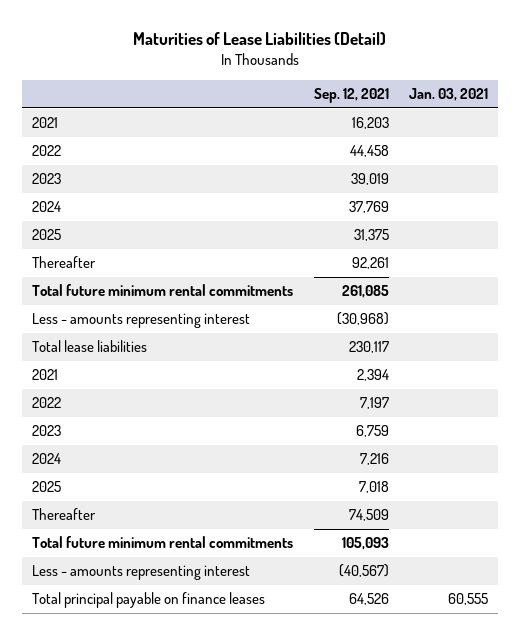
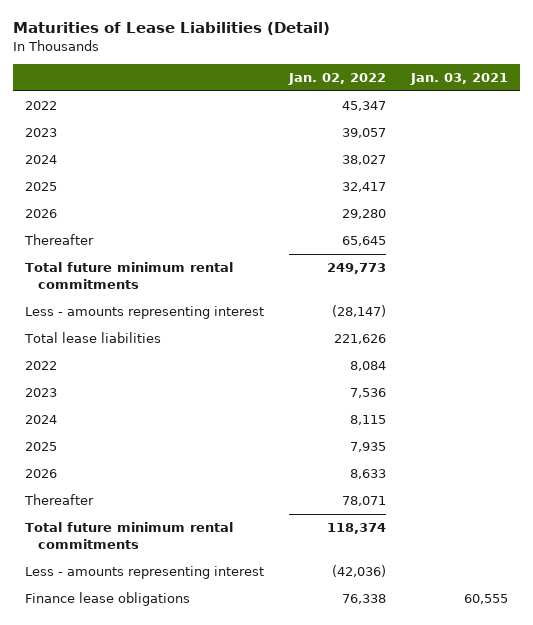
- | Sep. 12, 2021 | Jan. 03, 2021
+ | Jan. 02, 2022 | Jan. 03, 2021
- 2021 | 16,203 |
+ 2026 | 29,280 |
- 2021 | 2,394 |
+ 2026 | 8,633 |
- Total principal payable on finance leases | 64,526 | 60,555
+ Finance lease obligations | 76,338 | 60,555

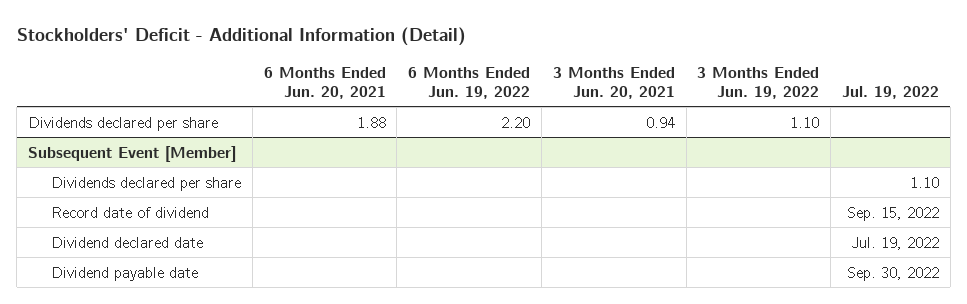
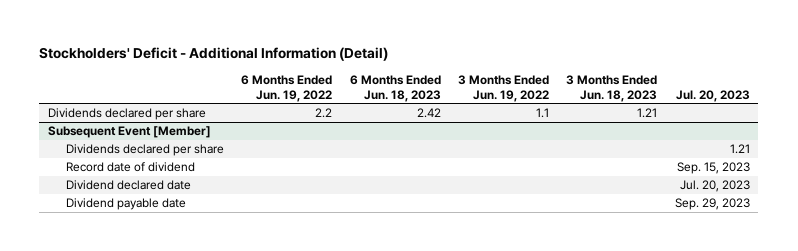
- | 6 Months Ended Jun. 20, 2021 | 6 Months Ended Jun. 19, 2022 | 3 Months Ended Jun. 20, 2021 | 3 Months Ended Jun. 19, 2022 | Jul. 19, 2022
+ | 6 Months Ended Jun. 19, 2022 | 6 Months Ended Jun. 18, 2023 | 3 Months Ended Jun. 19, 2022 | 3 Months Ended Jun. 18, 2023 | Jul. 20, 2023
- Dividends declared per share | 1.88 | 2.20 | 0.94 | 1.10 |
+ Dividends declared per share | 2.2 | 2.42 | 1.1 | 1.21 |

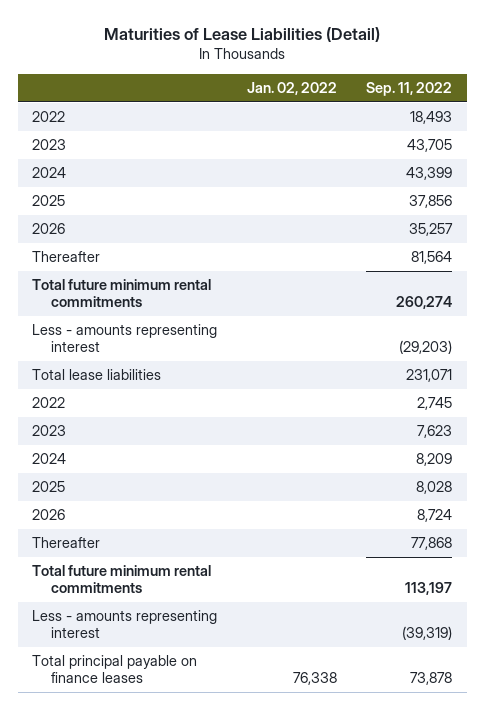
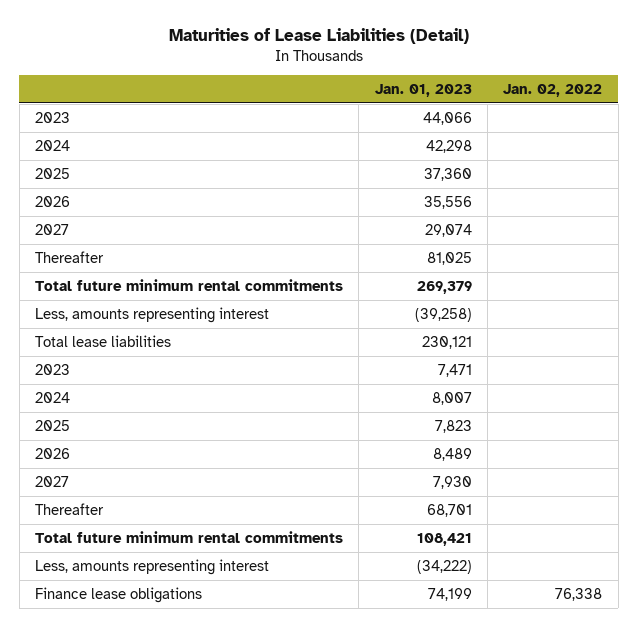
- | Jan. 02, 2022 | Sep. 11, 2022
+ | Jan. 01, 2023 | Jan. 02, 2022
- 2022 | | 18,493
+ 2027 | 29,074 |
- Less - amounts representing interest | | (29,203)
+ Less, amounts representing interest | (39,258) |
- 2022 | | 2,745
+ 2027 | 7,930 |
- Less - amounts representing interest | | (39,319)
- Total principal payable on finance leases | 76,338 | 73,878
+ Less, amounts representing interest | (34,222) |
+ Finance lease obligations | 74,199 | 76,338

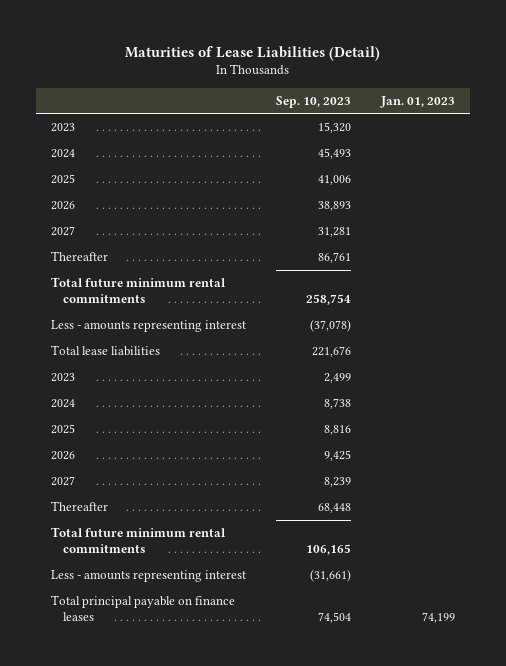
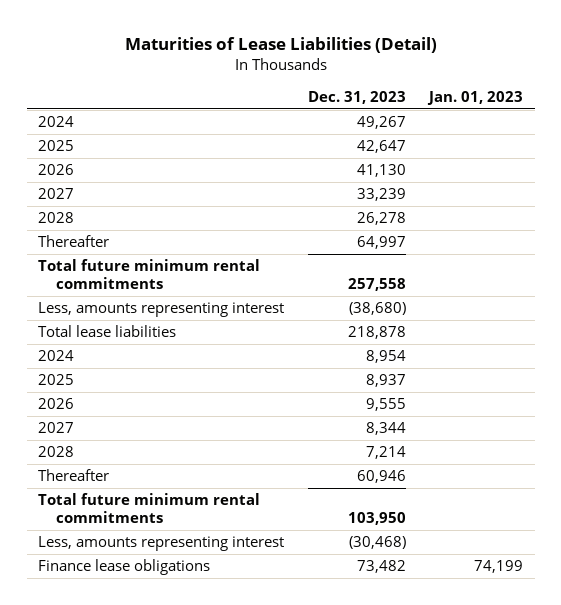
- | Sep. 10, 2023 | Jan. 01, 2023
+ | Dec. 31, 2023 | Jan. 01, 2023
- 2023 | 15,320 |
+ 2028 | 26,278 |
- Less - amounts representing interest | (37,078) |
+ Less, amounts representing interest | (38,680) |
- 2023 | 2,499 |
+ 2028 | 7,214 |
- Less - amounts representing interest | (31,661) |
- Total principal payable on finance leases | 74,504 | 74,199
+ Less, amounts representing interest | (30,468) |
+ Finance lease obligations | 73,482 | 74,199

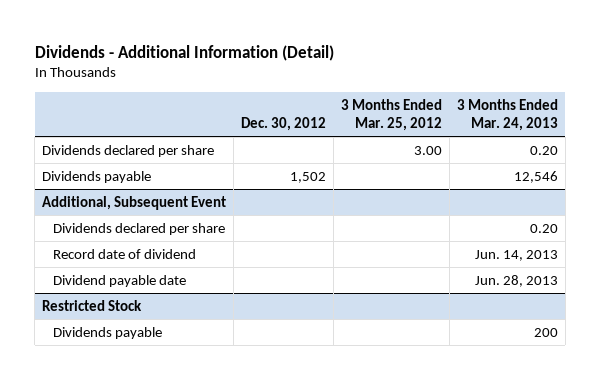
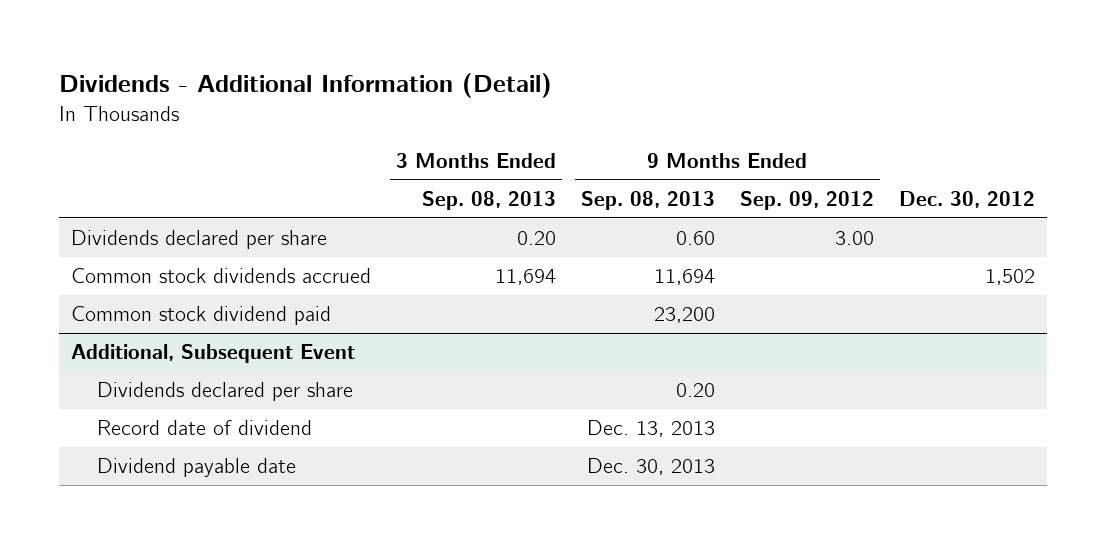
- | Dec. 30, 2012 | 3 Months Ended Mar. 25, 2012 | 3 Months Ended Mar. 24, 2013
+ | 3 Months Ended Sep. 08, 2013 | 9 Months Ended Sep. 08, 2013 | 9 Months Ended Sep. 09, 2012 | Dec. 30, 2012
- Dividends payable | 1,502 | | 12,546
+ Common stock dividends accrued | 11,694 | 11,694 | | 1,502
+ Common stock dividend paid | | 23,200 | |
- Restricted Stock
- Dividends payable | | | 200

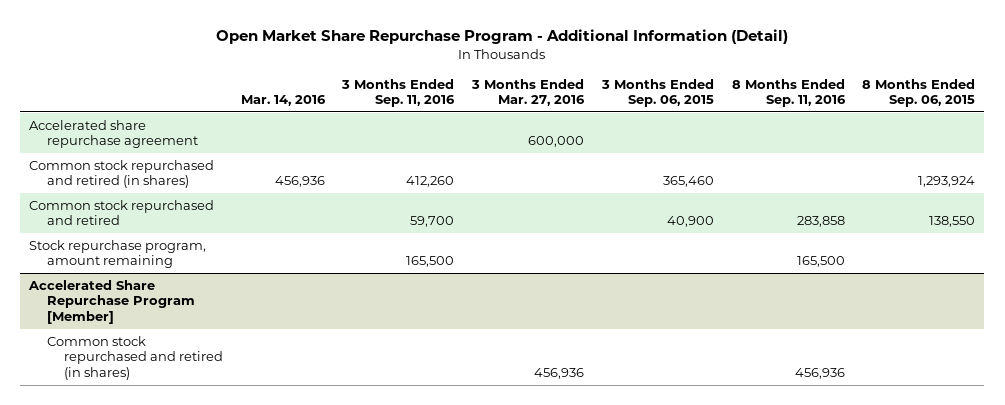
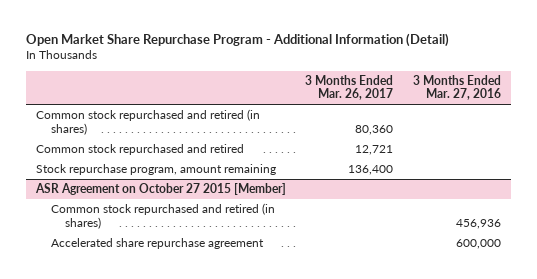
- | Mar. 14, 2016 | 3 Months Ended Sep. 11, 2016 | 3 Months Ended Mar. 27, 2016 | 3 Months Ended Sep. 06, 2015 | 8 Months Ended Sep. 11, 2016 | 8 Months Ended Sep. 06, 2015
+ | 3 Months Ended Mar. 26, 2017 | 3 Months Ended Mar. 27, 2016
- Accelerated share repurchase agreement | | | 600,000 | | |
- Accelerated Share Repurchase Program [Member]
+ ASR Agreement on October 27 2015 [Member]
+ Accelerated share repurchase agreement | | 600,000

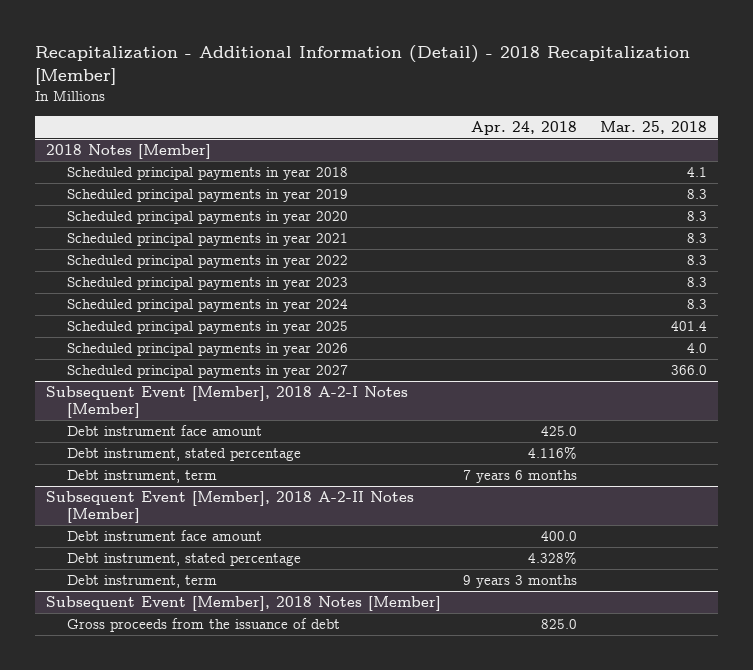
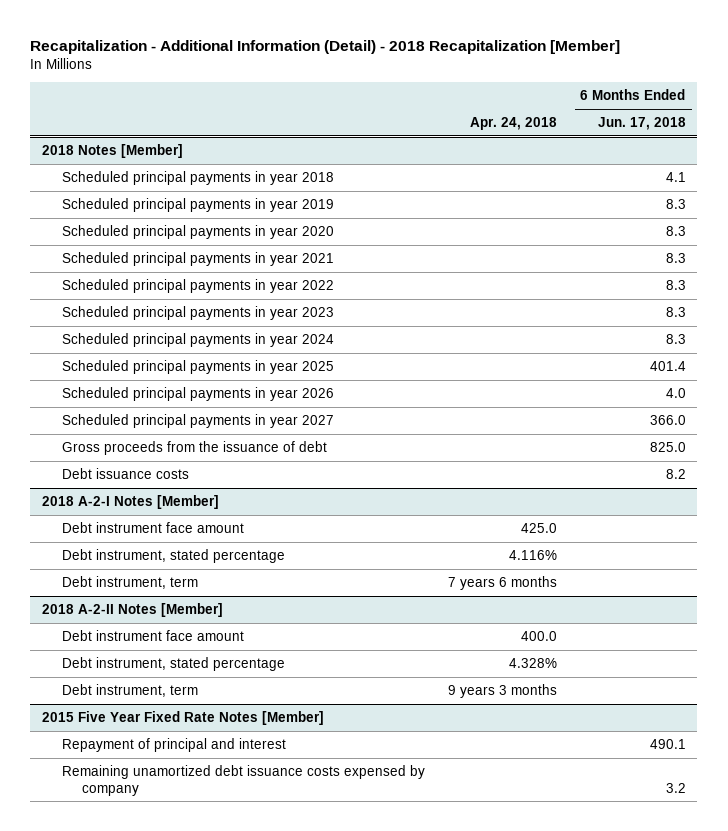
- | Apr. 24, 2018 | Mar. 25, 2018
+ | Apr. 24, 2018 | 6 Months Ended Jun. 17, 2018
- Subsequent Event [Member], 2018 A-2-I Notes [Member]
@ 2018 Notes [Member]
+ Gross proceeds from the issuance of debt | | 825.0
+ Debt issuance costs | | 8.2
+ 2018 A-2-I Notes [Member]
- Subsequent Event [Member], 2018 A-2-II Notes [Member]
+ 2018 A-2-II Notes [Member]
- Subsequent Event [Member], 2018 Notes [Member]
- Gross proceeds from the issuance of debt | 825.0 |
+ 2015 Five Year Fixed Rate Notes [Member]
+ Repayment of principal and interest | | 490.1
+ Remaining unamortized debt issuance costs expensed by company | | 3.2

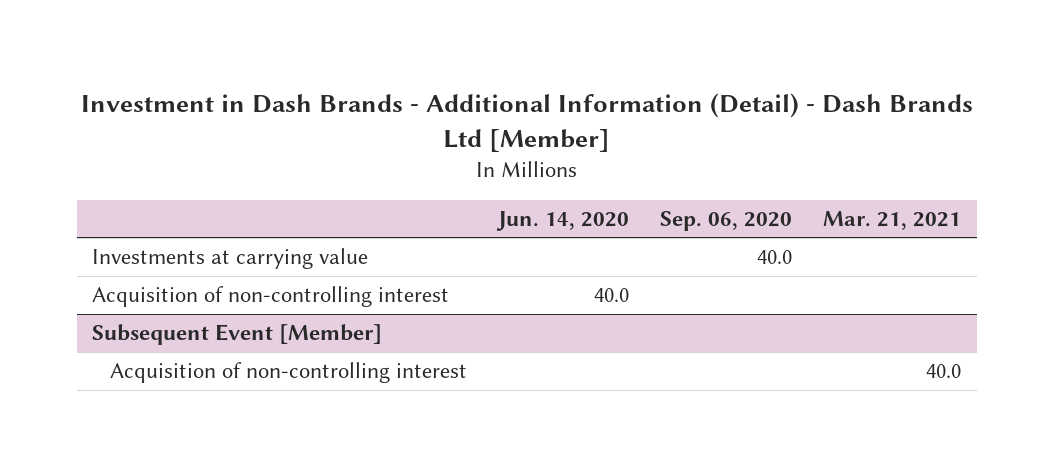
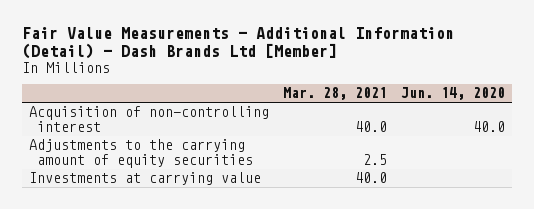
- Investment in Dash Brands - Additional Information (Detail) - Dash Brands Ltd [Member]
+ Fair Value Measurements - Additional Information (Detail) - Dash Brands Ltd [Member]
- | Jun. 14, 2020 | Sep. 06, 2020 | Mar. 21, 2021
+ | Mar. 28, 2021 | Jun. 14, 2020
- Subsequent Event [Member]
- Acquisition of non-controlling interest | | | 40.0
+ Adjustments to the carrying amount of equity securities | 2.5 |
moved down: Investments at carrying value | 40.0 |

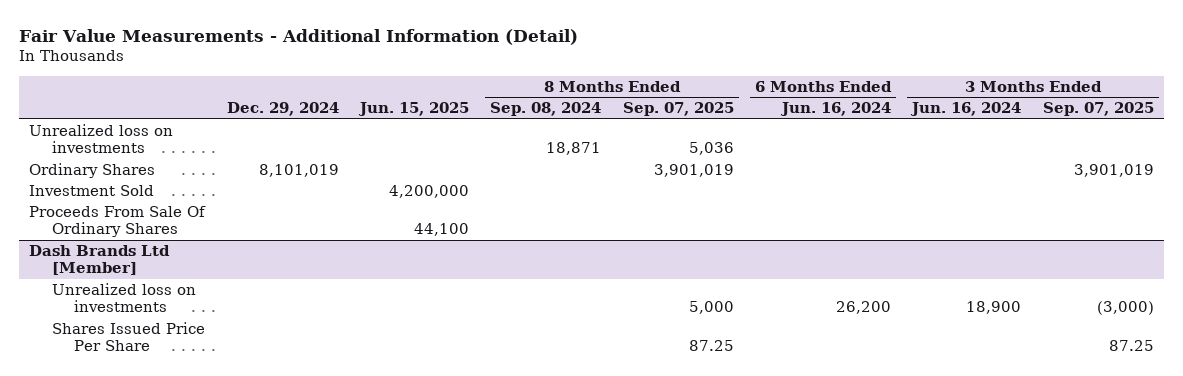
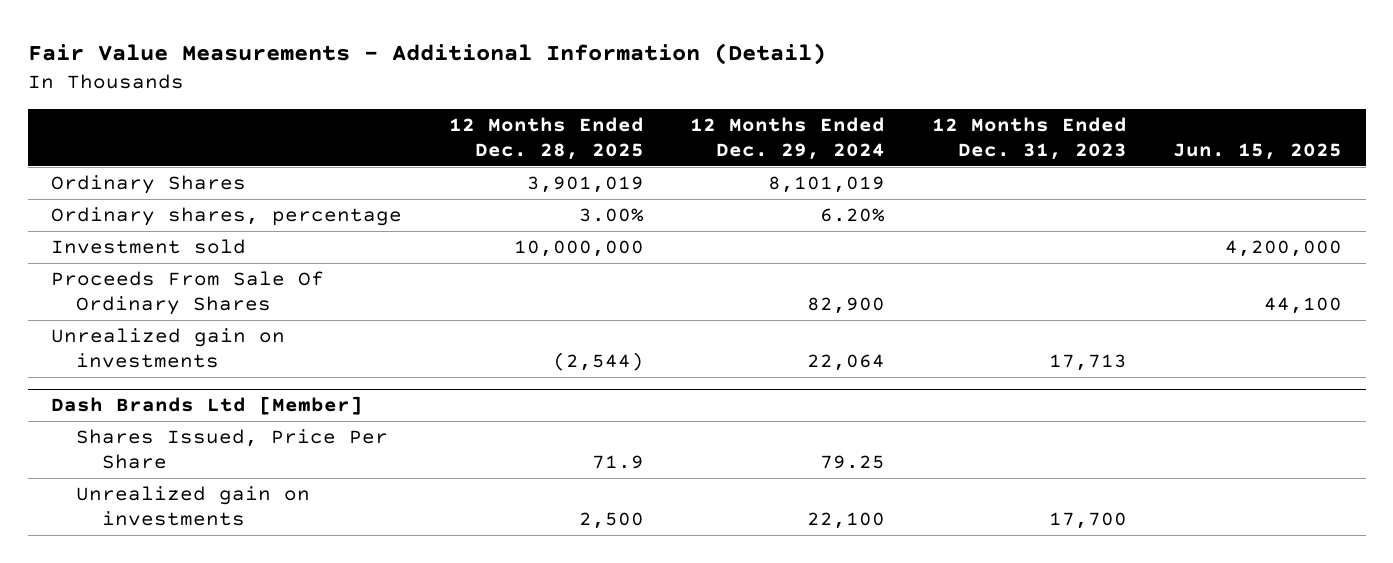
- | Dec. 29, 2024 | Jun. 15, 2025 | 8 Months Ended Sep. 08, 2024 | 8 Months Ended Sep. 07, 2025 | 6 Months Ended Jun. 16, 2024 | 3 Months Ended Jun. 16, 2024 | 3 Months Ended Sep. 07, 2025
+ | 12 Months Ended Dec. 28, 2025 | 12 Months Ended Dec. 29, 2024 | 12 Months Ended Dec. 31, 2023 | Jun. 15, 2025
- Unrealized loss on investments | | | 18,871 | 5,036 | | |
- Investment Sold | | 4,200,000 | | | | |
+ Ordinary shares, percentage | 3.00% | 6.20% | |
+ Investment sold | 10,000,000 | | | 4,200,000
+ Unrealized gain on investments | (2,544) | 22,064 | 17,713 |
@ Dash Brands Ltd [Member]
- Unrealized loss on investments | | | | 5,000 | 26,200 | 18,900 | (3,000)
- Shares Issued Price Per Share | | | | 87.25 | | | 87.25
+ Shares Issued, Price Per Share | 71.9 | 79.25 | |
+ Unrealized gain on investments | 2,500 | 22,100 | 17,700 |

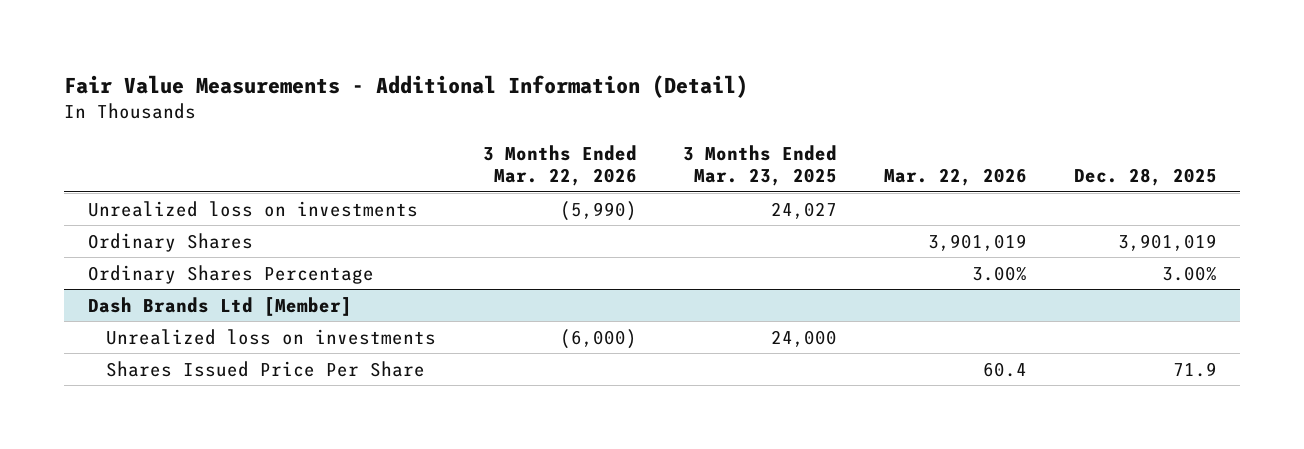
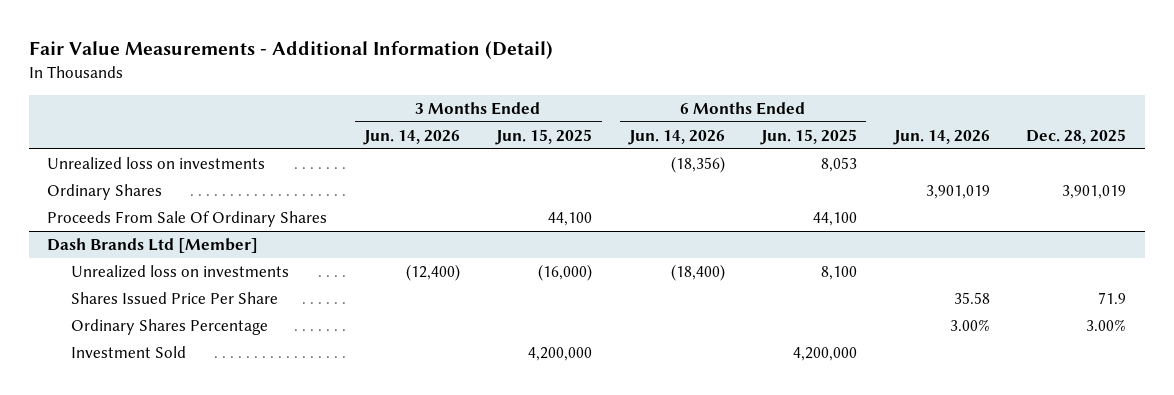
- | 3 Months Ended Mar. 22, 2026 | 3 Months Ended Mar. 23, 2025 | Mar. 22, 2026 | Dec. 28, 2025
+ | 3 Months Ended Jun. 14, 2026 | 3 Months Ended Jun. 15, 2025 | 6 Months Ended Jun. 14, 2026 | 6 Months Ended Jun. 15, 2025 | Jun. 14, 2026 | Dec. 28, 2025
- Ordinary Shares Percentage | | | 3.00% | 3.00%
+ Proceeds From Sale Of Ordinary Shares | | 44,100 | | 44,100 | |
@ Dash Brands Ltd [Member]
+ Ordinary Shares Percentage | | | | | 3.00% | 3.00%
+ Investment Sold | | 4,200,000 | | 4,200,000 | |

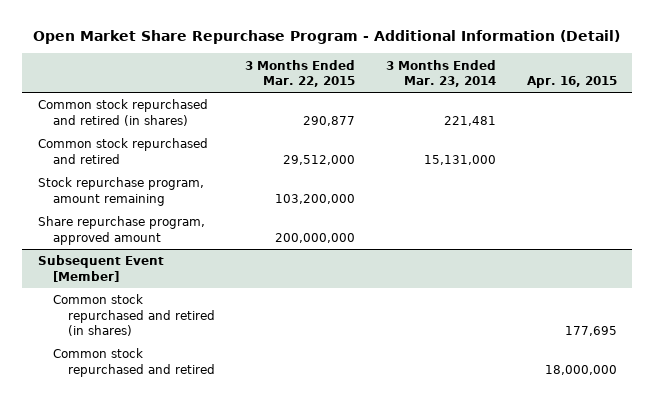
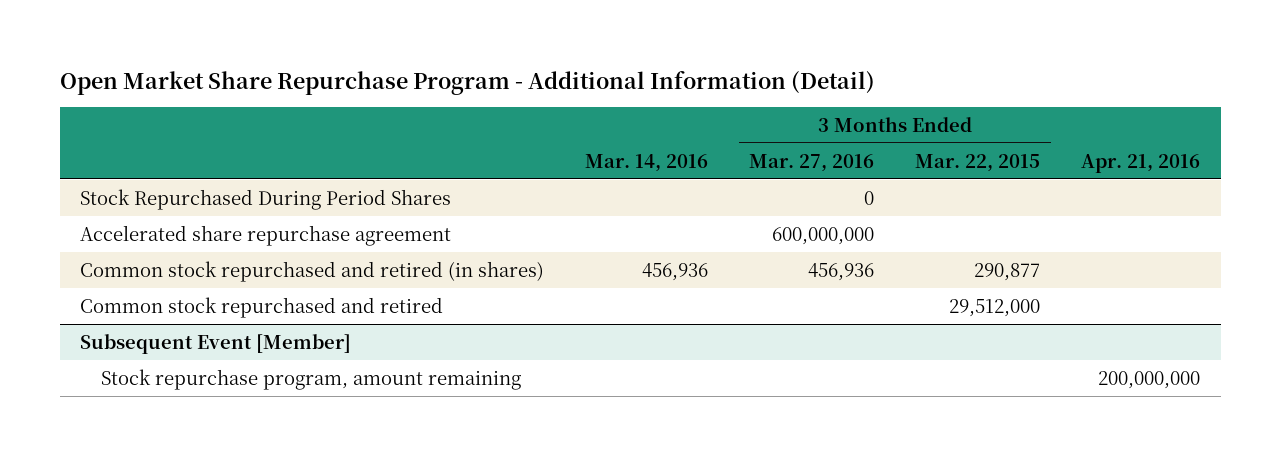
- | 3 Months Ended Mar. 22, 2015 | 3 Months Ended Mar. 23, 2014 | Apr. 16, 2015
+ | Mar. 14, 2016 | 3 Months Ended Mar. 27, 2016 | 3 Months Ended Mar. 22, 2015 | Apr. 21, 2016
+ Stock Repurchased During Period Shares | | 0 | |
+ Accelerated share repurchase agreement | | 600,000,000 | |
- Stock repurchase program, amount remaining | 103,200,000 | |
- Share repurchase program, approved amount | 200,000,000 | |
@ Subsequent Event [Member]
- Common stock repurchased and retired (in shares) | | | 177,695
- Common stock repurchased and retired | | | 18,000,000
+ Stock repurchase program, amount remaining | | | | 200,000,000

